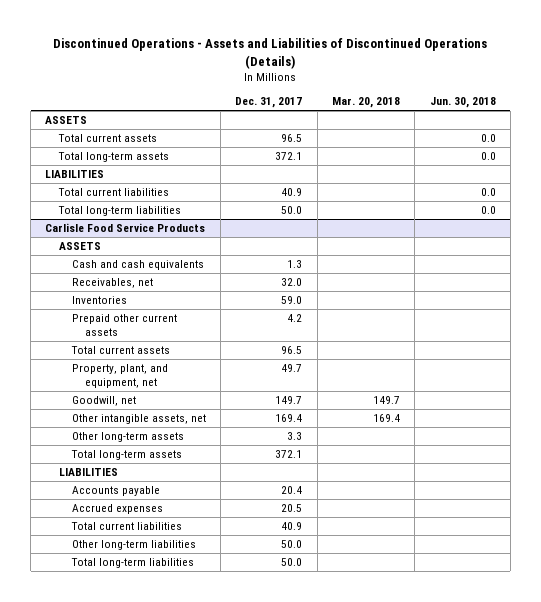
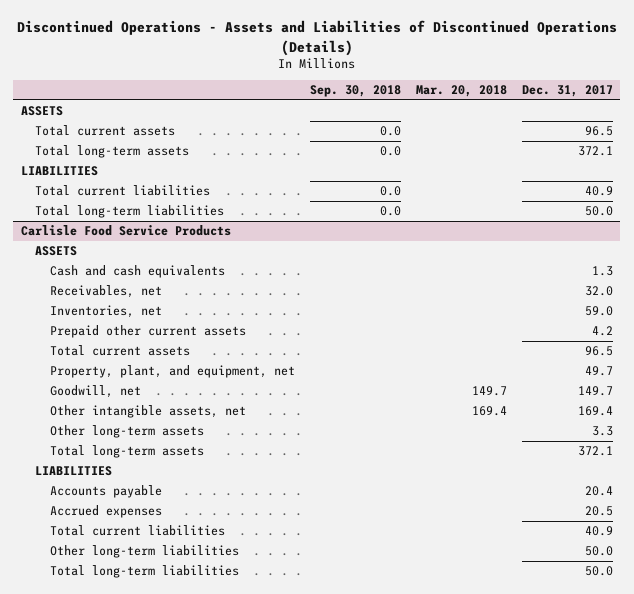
- | Dec. 31, 2017 | Mar. 20, 2018 | Jun. 30, 2018
+ | Sep. 30, 2018 | Mar. 20, 2018 | Dec. 31, 2017
@ Carlisle Food Service Products
- Inventories | 59.0 | |
+ Inventories, net | | | 59.0

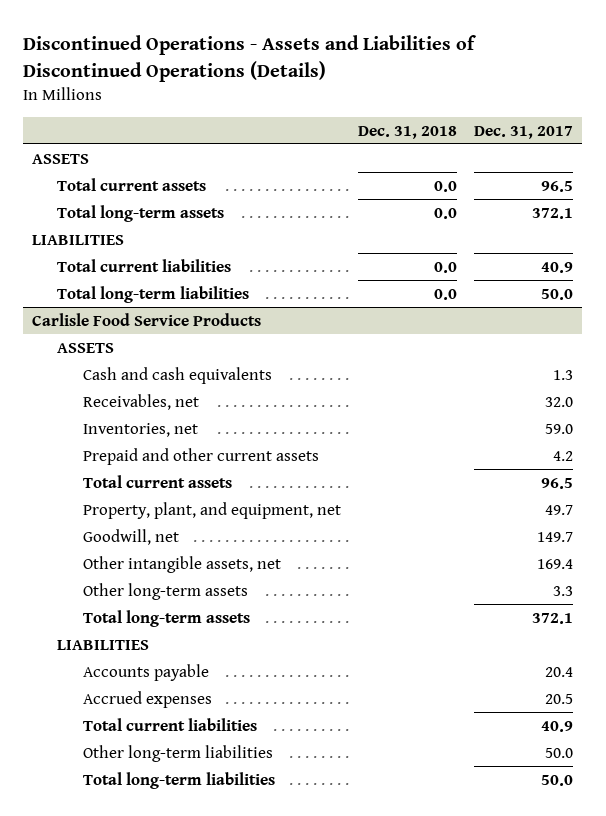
- | Sep. 30, 2018 | Mar. 20, 2018 | Dec. 31, 2017
+ | Dec. 31, 2018 | Dec. 31, 2017
@ Carlisle Food Service Products
- Prepaid other current assets | | | 4.2
+ Prepaid and other current assets | | 4.2

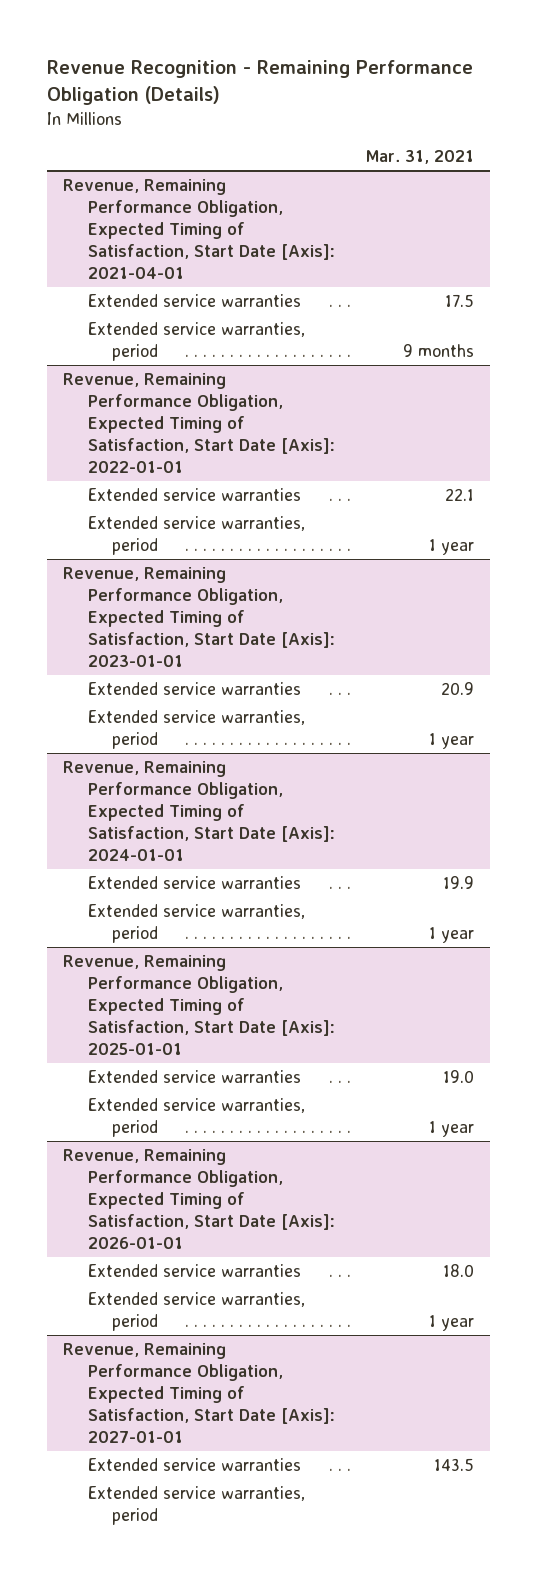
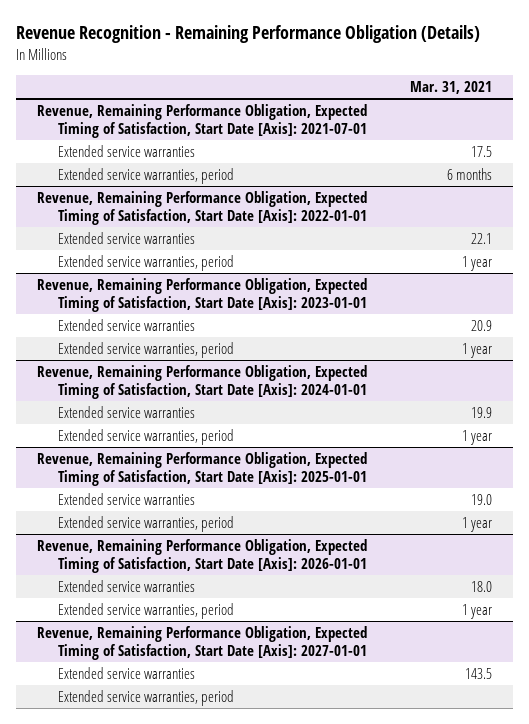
- Revenue, Remaining Performance Obligation, Expected Timing of Satisfaction, Start Date [Axis]: 2021-04-01
+ Revenue, Remaining Performance Obligation, Expected Timing of Satisfaction, Start Date [Axis]: 2021-07-01
- Extended service warranties, period | 9 months
+ Extended service warranties, period | 6 months

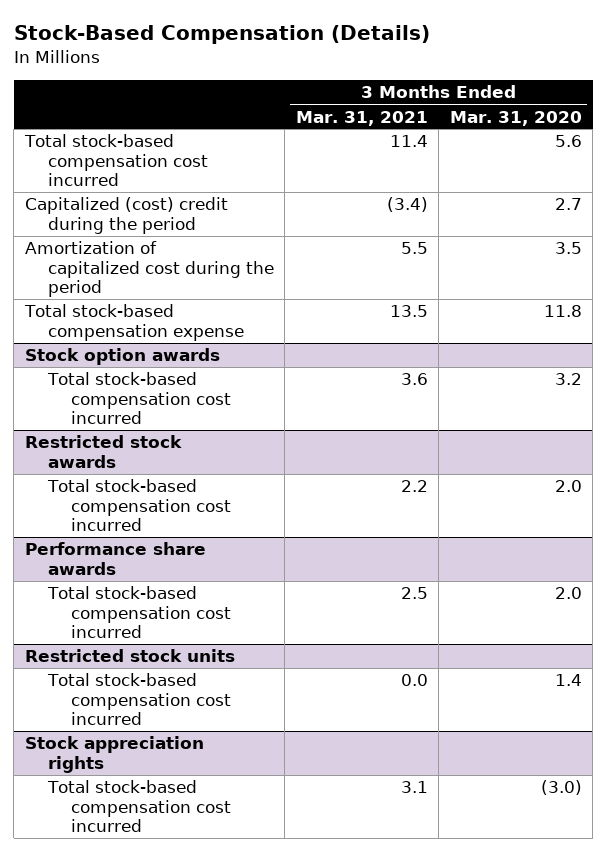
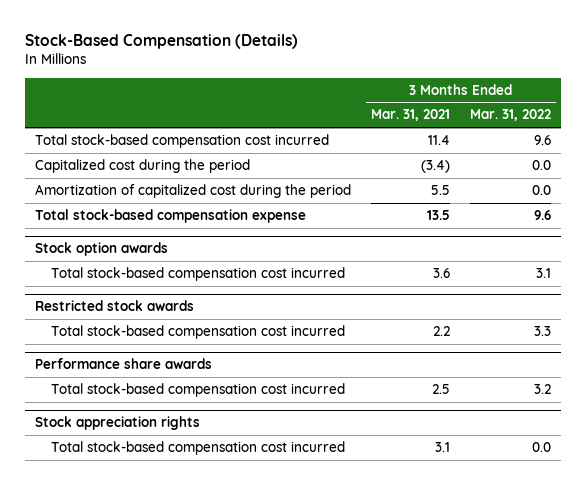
- | 3 Months Ended Mar. 31, 2021 | 3 Months Ended Mar. 31, 2020
+ | 3 Months Ended Mar. 31, 2021 | 3 Months Ended Mar. 31, 2022
- Capitalized (cost) credit during the period | (3.4) | 2.7
+ Capitalized cost during the period | (3.4) | 0.0
- Restricted stock units
- Total stock-based compensation cost incurred | 0.0 | 1.4

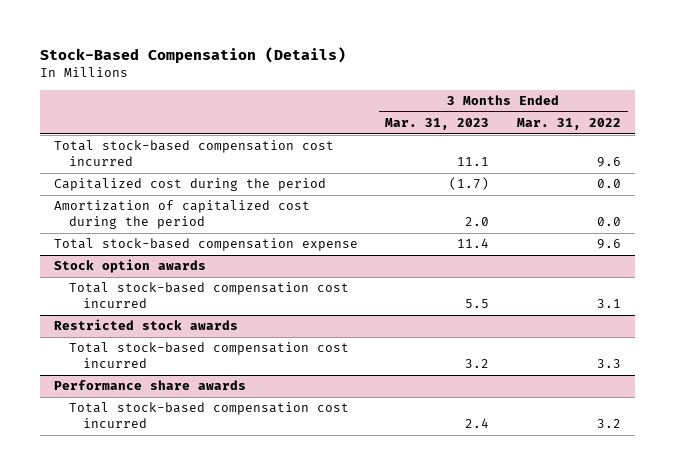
- | 3 Months Ended Mar. 31, 2021 | 3 Months Ended Mar. 31, 2022
+ | 3 Months Ended Mar. 31, 2023 | 3 Months Ended Mar. 31, 2022
- Stock appreciation rights
- Total stock-based compensation cost incurred | 3.1 | 0.0

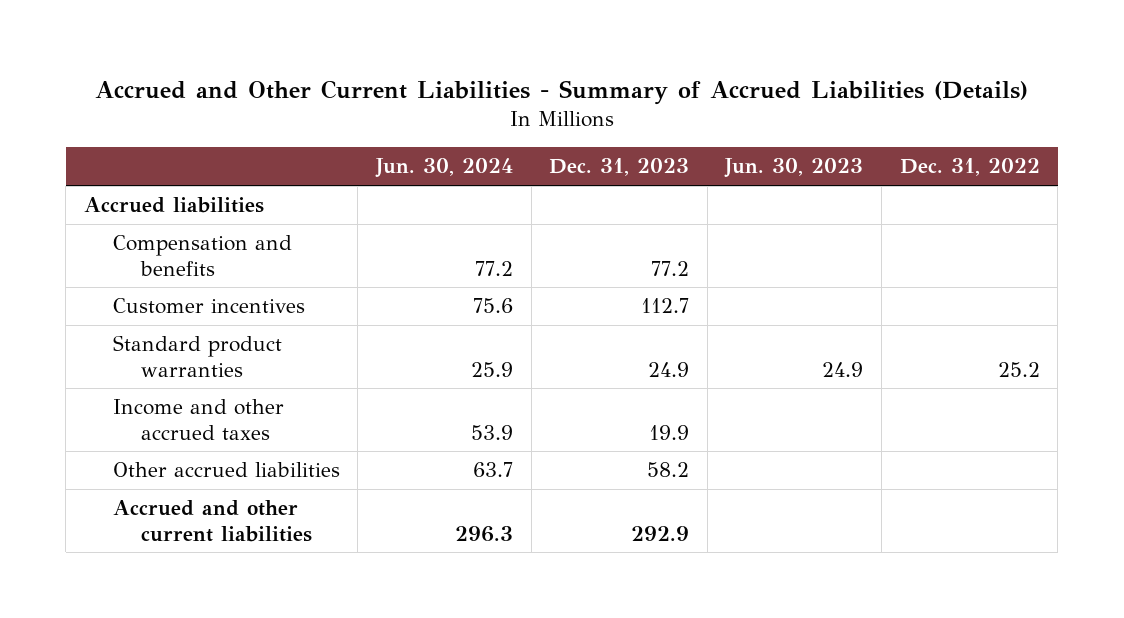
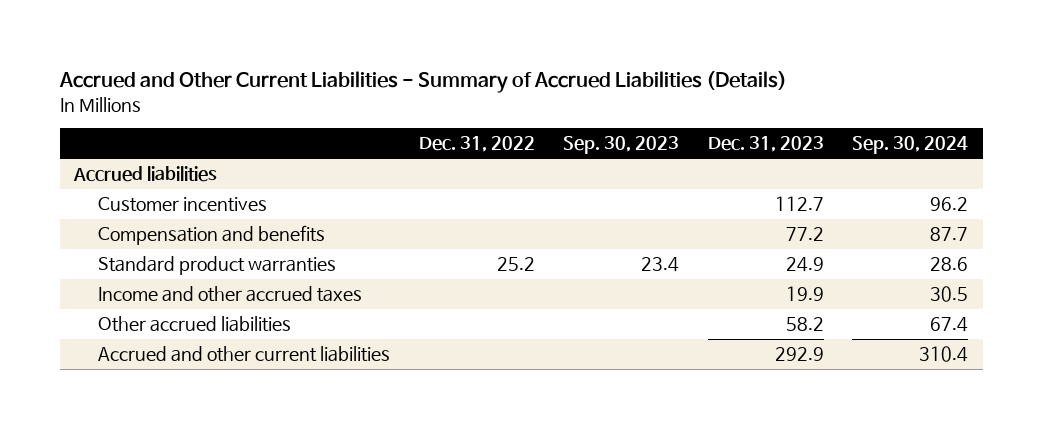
- | Jun. 30, 2024 | Dec. 31, 2023 | Jun. 30, 2023 | Dec. 31, 2022
+ | Dec. 31, 2022 | Sep. 30, 2023 | Dec. 31, 2023 | Sep. 30, 2024
moved down: Compensation and benefits | | | 77.2 | 87.7

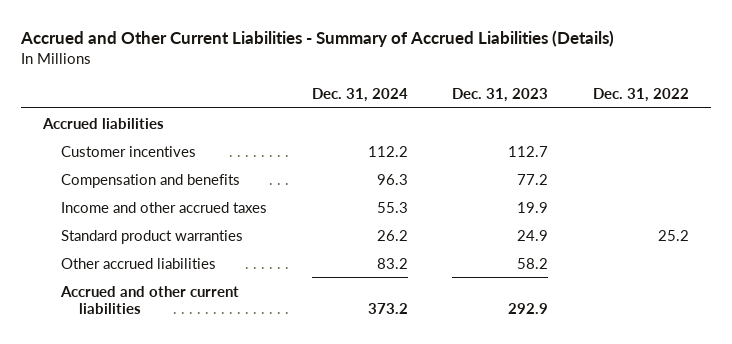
- | Dec. 31, 2022 | Sep. 30, 2023 | Dec. 31, 2023 | Sep. 30, 2024
+ | Dec. 31, 2024 | Dec. 31, 2023 | Dec. 31, 2022
moved down: Standard product warranties | 26.2 | 24.9 | 25.2

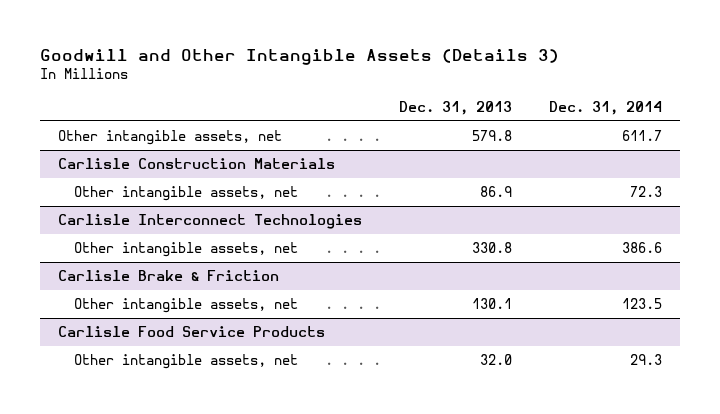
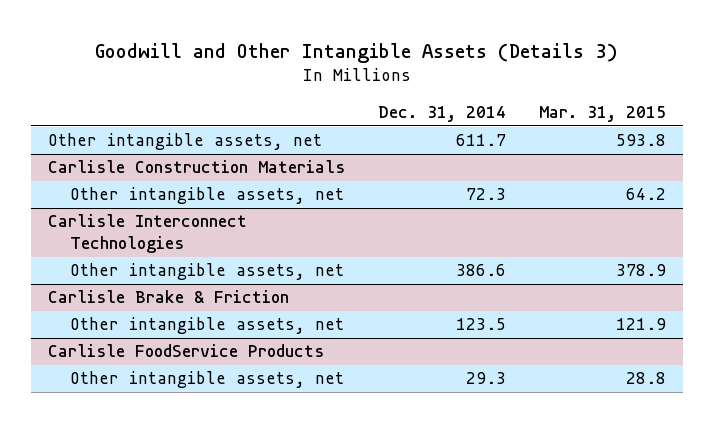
- | Dec. 31, 2013 | Dec. 31, 2014
+ | Dec. 31, 2014 | Mar. 31, 2015
- Carlisle Food Service Products
+ Carlisle FoodService Products

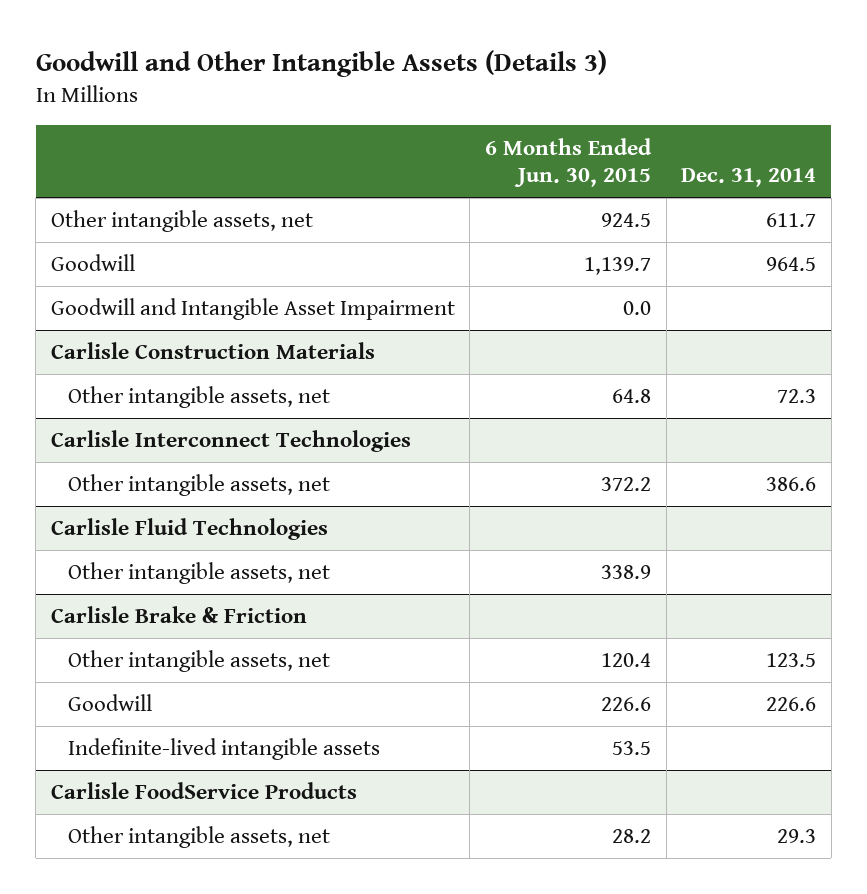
- | Dec. 31, 2014 | Mar. 31, 2015
+ | 6 Months Ended Jun. 30, 2015 | Dec. 31, 2014
+ Goodwill | 1,139.7 | 964.5
+ Goodwill and Intangible Asset Impairment | 0.0 |
+ Carlisle Fluid Technologies
+ Other intangible assets, net | 338.9 |
@ Carlisle Brake & Friction
+ Goodwill | 226.6 | 226.6
+ Indefinite-lived intangible assets | 53.5 |

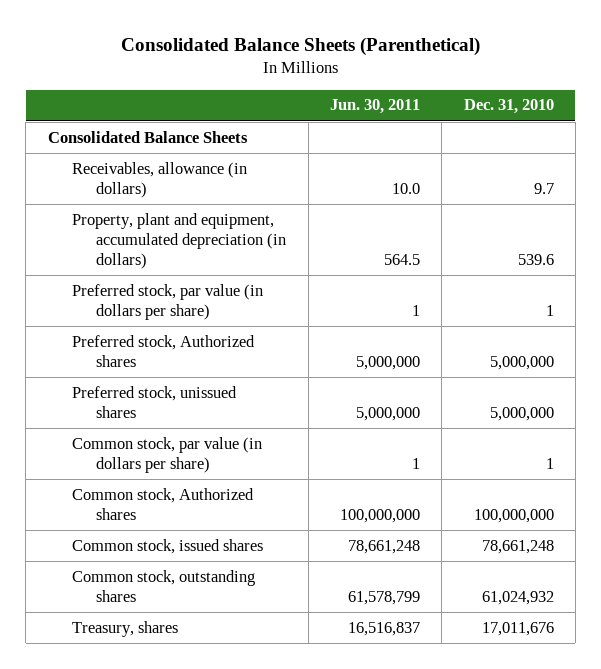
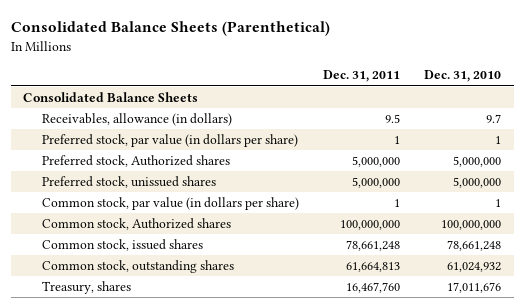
- | Jun. 30, 2011 | Dec. 31, 2010
+ | Dec. 31, 2011 | Dec. 31, 2010
- Property, plant and equipment, accumulated depreciation (in dollars) | 564.5 | 539.6

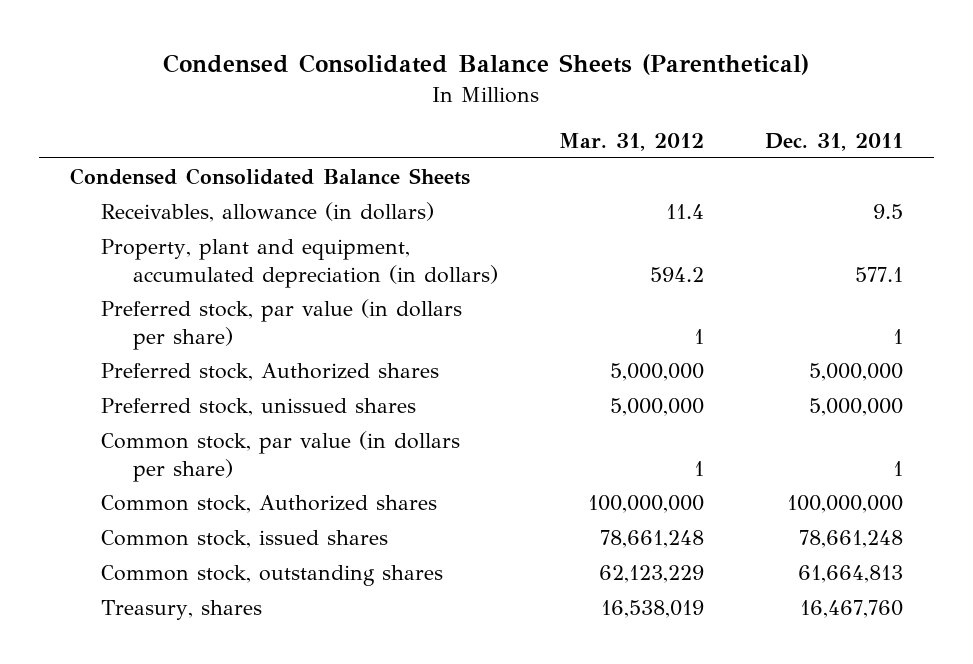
- Consolidated Balance Sheets (Parenthetical)
+ Condensed Consolidated Balance Sheets (Parenthetical)
- | Dec. 31, 2011 | Dec. 31, 2010
+ | Mar. 31, 2012 | Dec. 31, 2011
- Consolidated Balance Sheets
+ Condensed Consolidated Balance Sheets
+ Property, plant and equipment, accumulated depreciation (in dollars) | 594.2 | 577.1

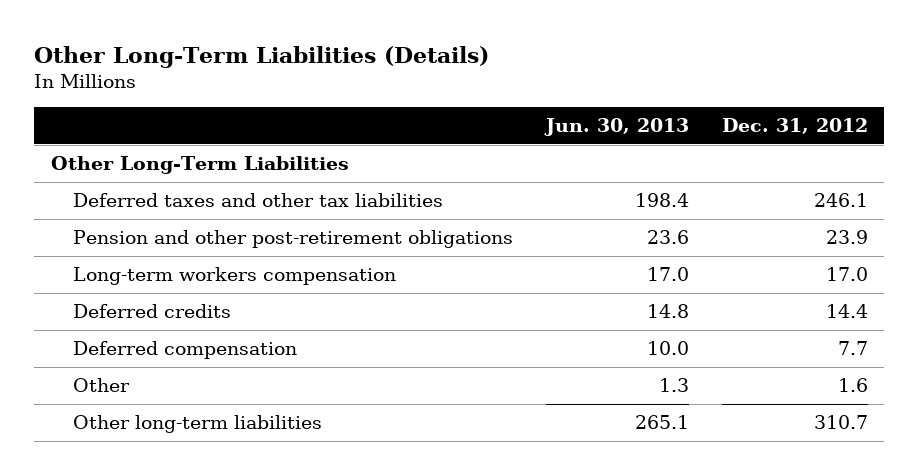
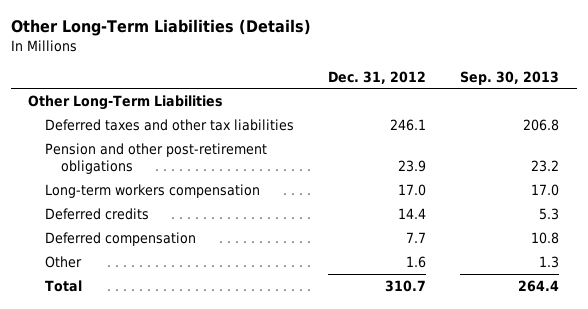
- | Jun. 30, 2013 | Dec. 31, 2012
+ | Dec. 31, 2012 | Sep. 30, 2013
- Other long-term liabilities | 265.1 | 310.7
+ Total | 310.7 | 264.4

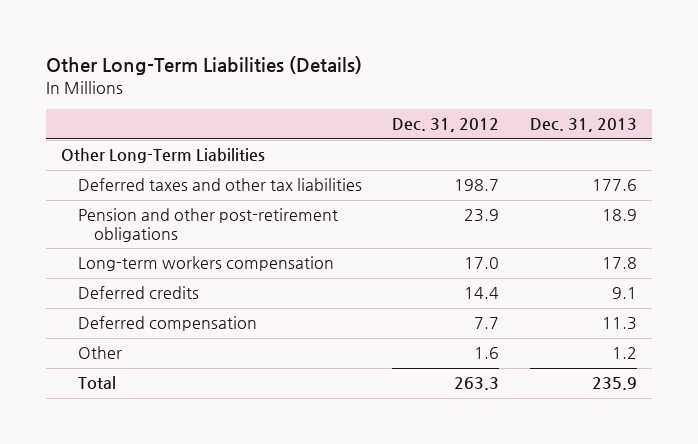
- | Dec. 31, 2012 | Sep. 30, 2013
+ | Dec. 31, 2012 | Dec. 31, 2013
- Deferred taxes and other tax liabilities | 246.1 | 206.8
+ Deferred taxes and other tax liabilities | 198.7 | 177.6
- Total | 310.7 | 264.4
+ Total | 263.3 | 235.9

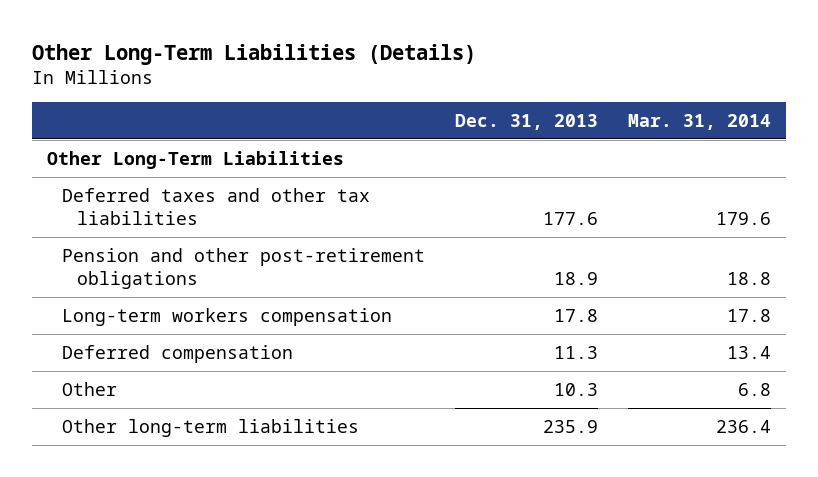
- | Dec. 31, 2012 | Dec. 31, 2013
+ | Dec. 31, 2013 | Mar. 31, 2014
- Deferred credits | 14.4 | 9.1
- Other | 1.6 | 1.2
- Total | 263.3 | 235.9
+ Other | 10.3 | 6.8
+ Other long-term liabilities | 235.9 | 236.4

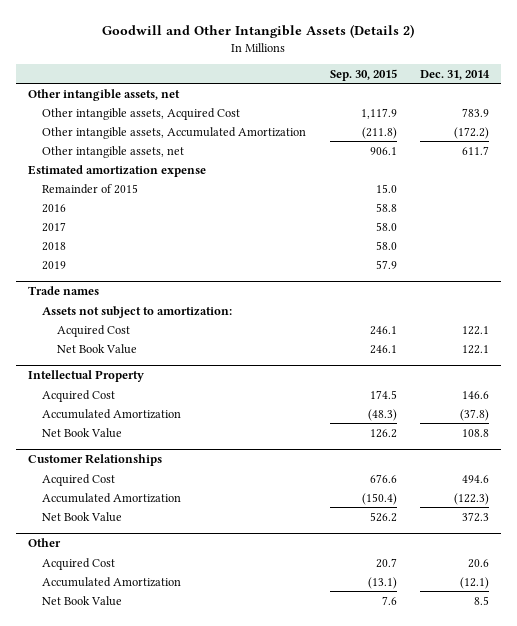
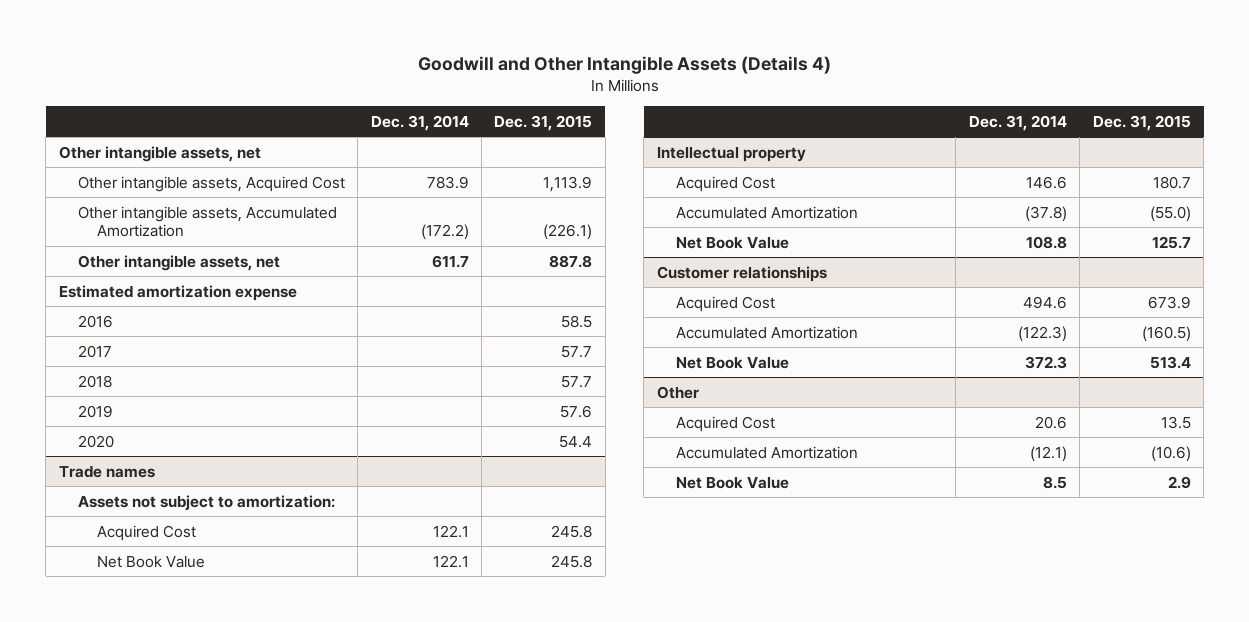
- Goodwill and Other Intangible Assets (Details 2)
+ Goodwill and Other Intangible Assets (Details 4)
- | Sep. 30, 2015 | Dec. 31, 2014
+ | Dec. 31, 2014 | Dec. 31, 2015
- Remainder of 2015 | 15.0 |
+ 2020 | | 54.4
- Intellectual Property
+ Intellectual property
- Customer Relationships
+ Customer relationships

